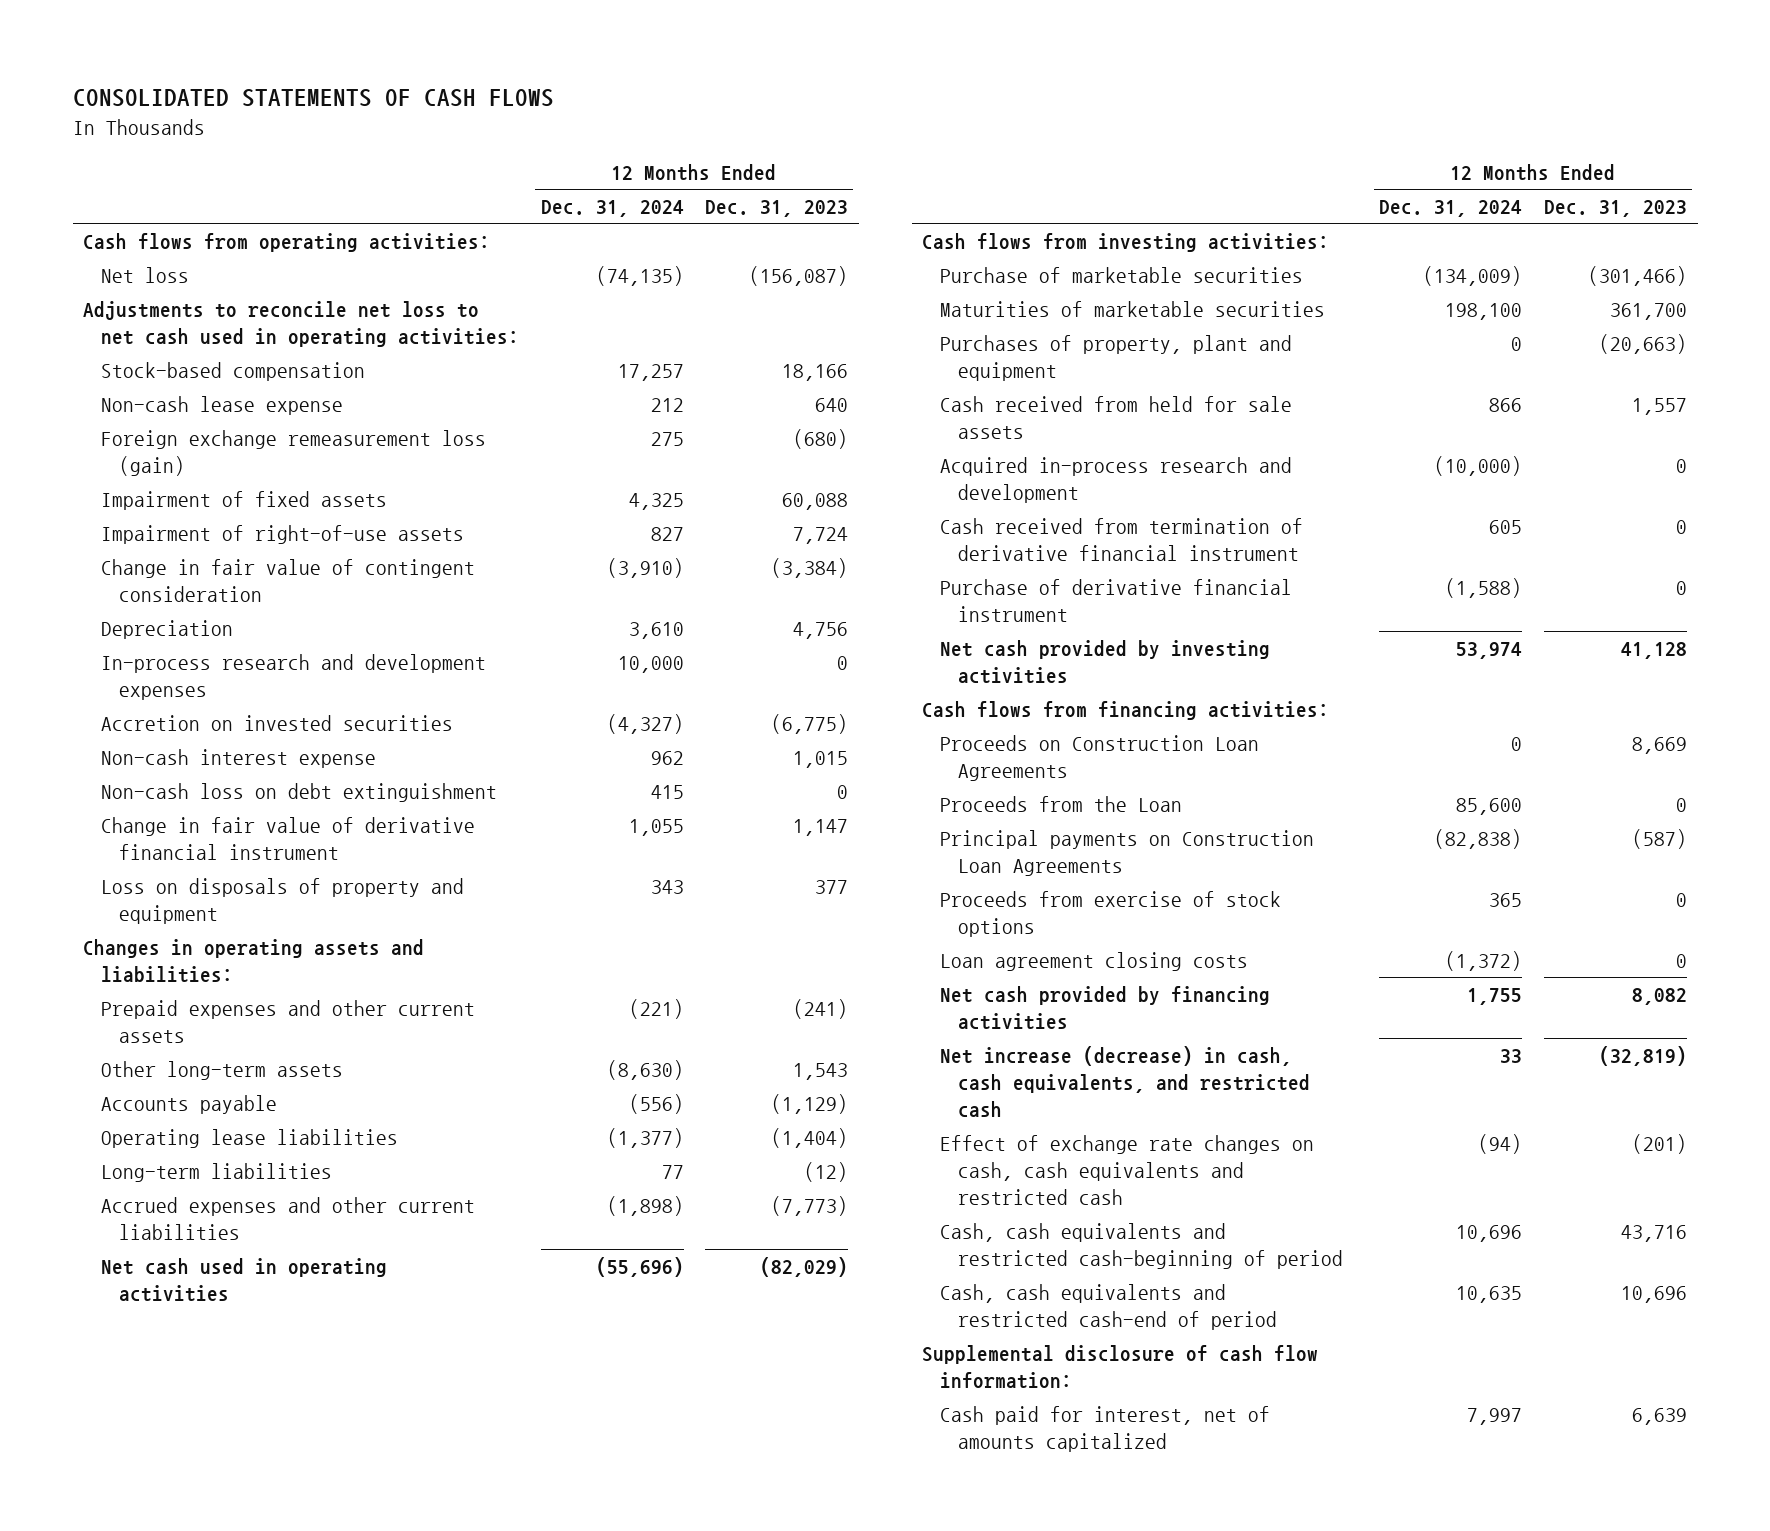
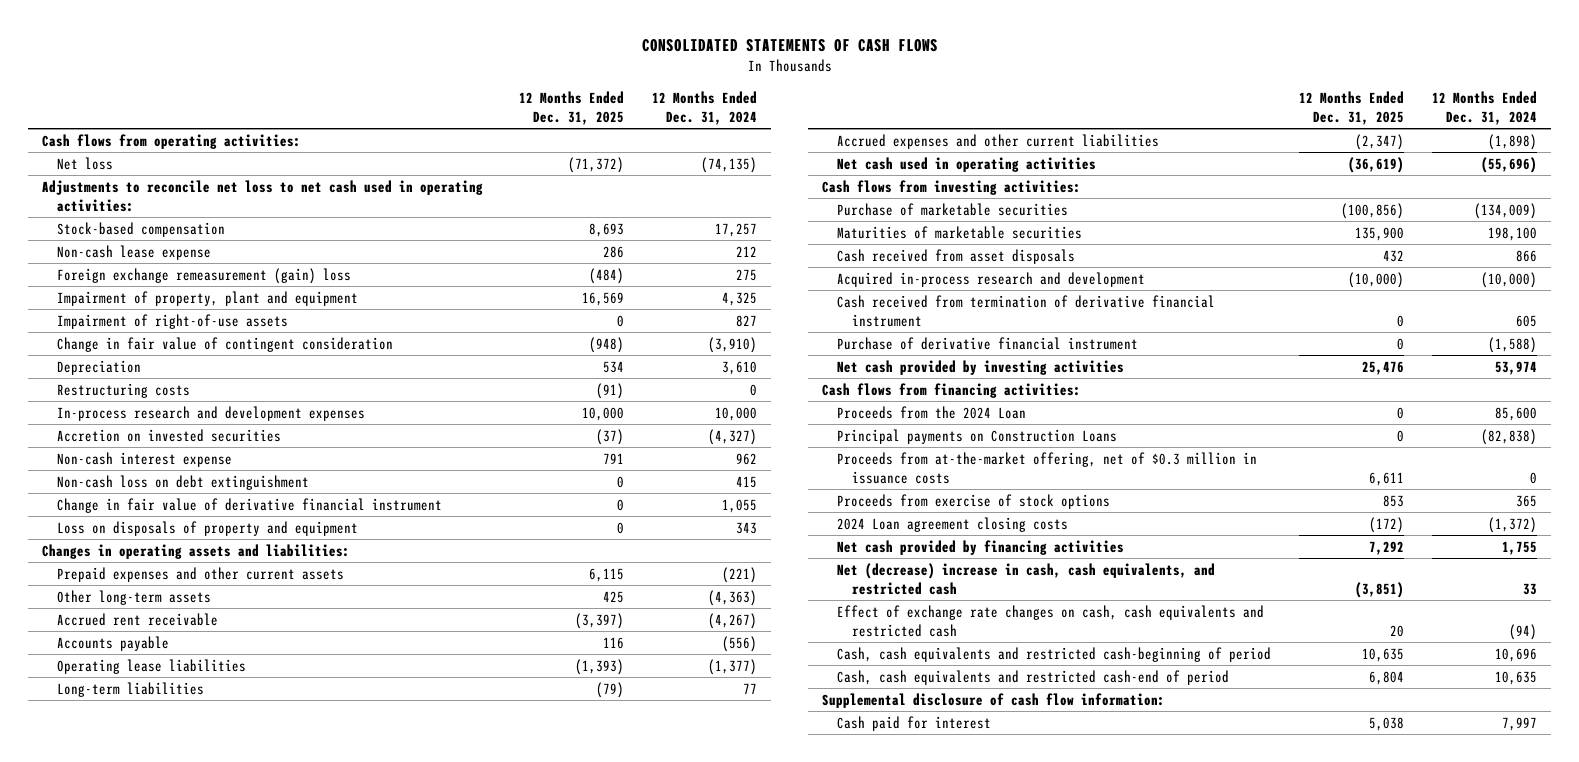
- | 12 Months Ended Dec. 31, 2024 | 12 Months Ended Dec. 31, 2023
+ | 12 Months Ended Dec. 31, 2025 | 12 Months Ended Dec. 31, 2024
- Foreign exchange remeasurement loss (gain) | 275 | (680)
- Impairment of fixed assets | 4,325 | 60,088
+ Foreign exchange remeasurement (gain) loss | (484) | 275
+ Impairment of property, plant and equipment | 16,569 | 4,325
+ Restructuring costs | (91) | 0
- Other long-term assets | (8,630) | 1,543
+ Other long-term assets | 425 | (4,363)
+ Accrued rent receivable | (3,397) | (4,267)
- Purchases of property, plant and equipment | 0 | (20,663)
- Cash received from held for sale assets | 866 | 1,557
+ Cash received from asset disposals | 432 | 866
- Proceeds on Construction Loan Agreements | 0 | 8,669
- Proceeds from the Loan | 85,600 | 0
- Principal payments on Construction Loan Agreements | (82,838) | (587)
+ Proceeds from the 2024 Loan | 0 | 85,600
+ Principal payments on Construction Loans | 0 | (82,838)
+ Proceeds from at-the-market offering, net of $0.3 million in issuance costs | 6,611 | 0
- Loan agreement closing costs | (1,372) | 0
+ 2024 Loan agreement closing costs | (172) | (1,372)
- Net increase (decrease) in cash, cash equivalents, and restricted cash | 33 | (32,819)
+ Net (decrease) increase in cash, cash equivalents, and restricted cash | (3,851) | 33
- Cash paid for interest, net of amounts capitalized | 7,997 | 6,639
+ Cash paid for interest | 5,038 | 7,997

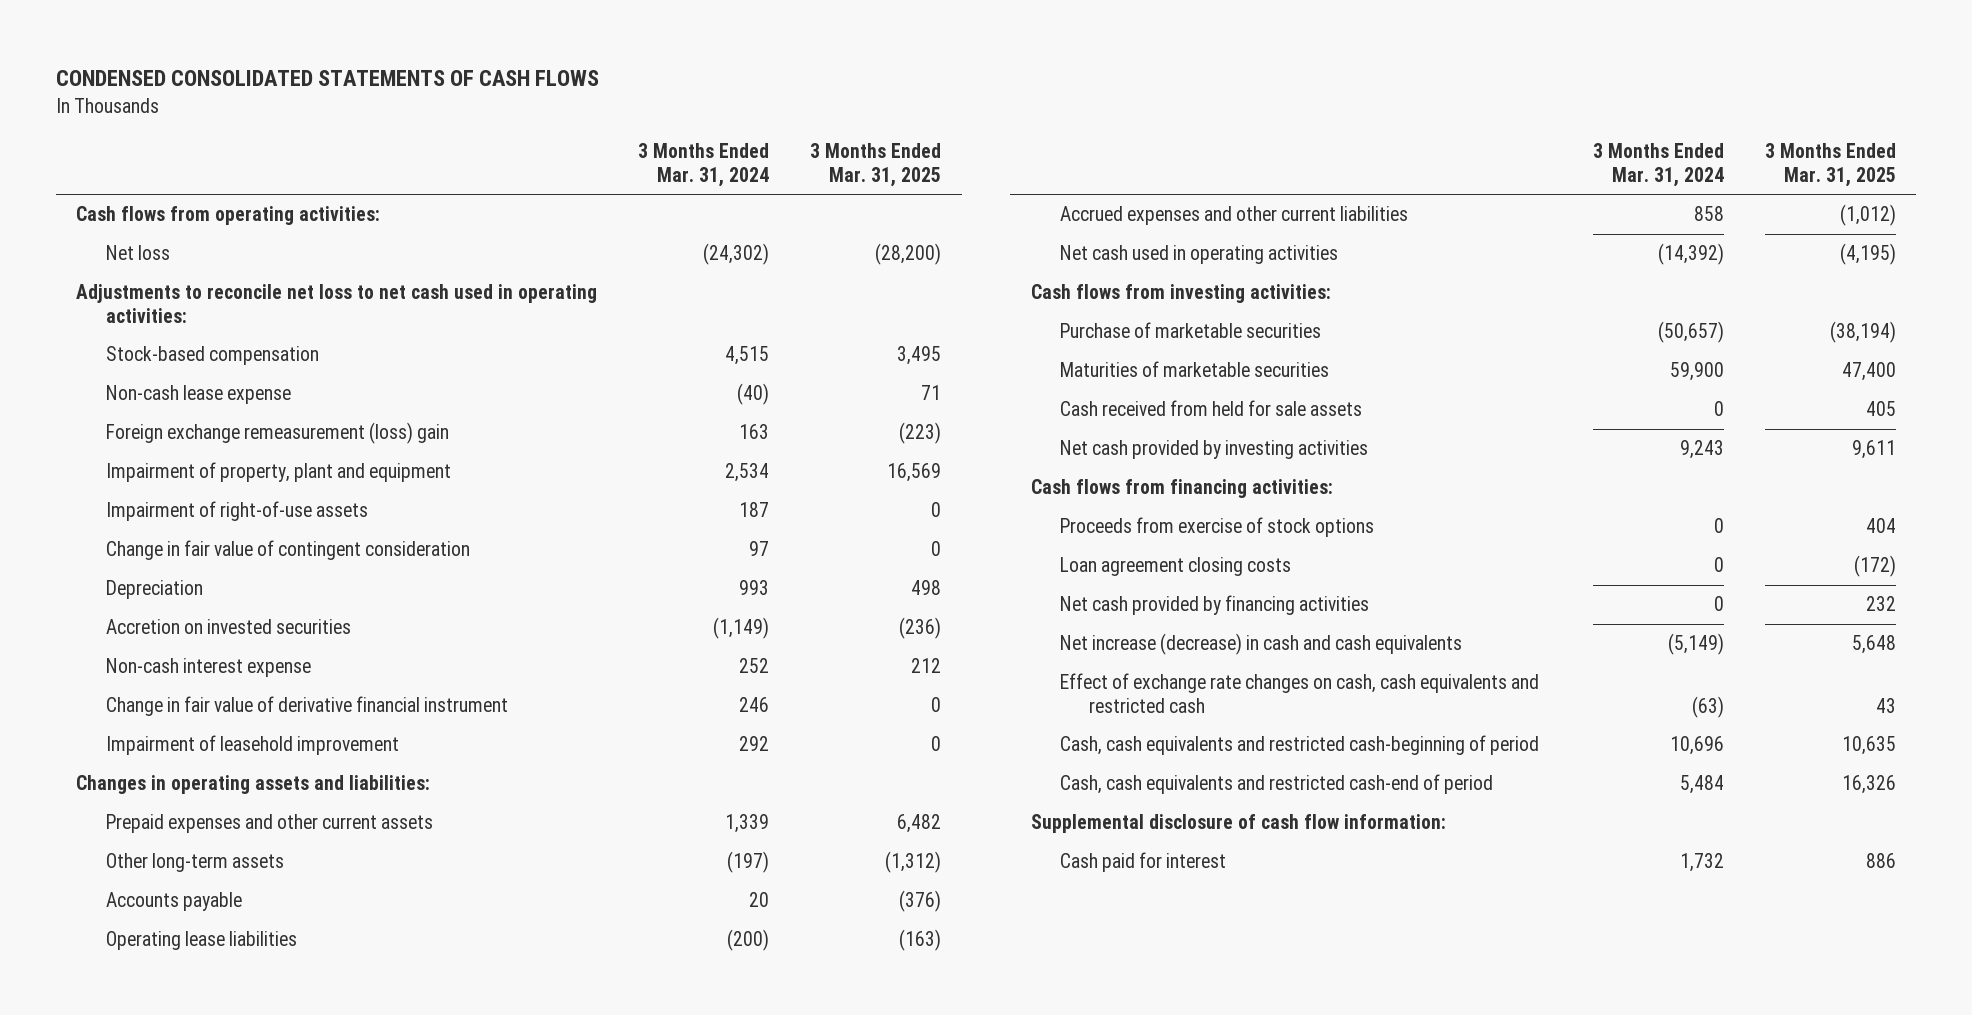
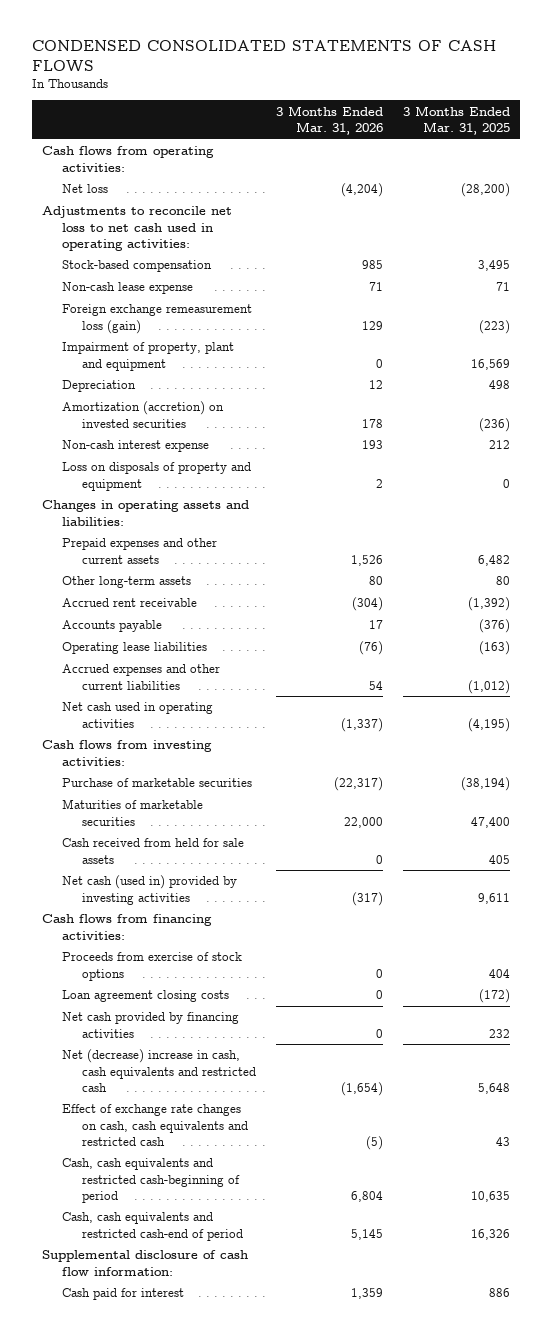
- | 3 Months Ended Mar. 31, 2024 | 3 Months Ended Mar. 31, 2025
+ | 3 Months Ended Mar. 31, 2026 | 3 Months Ended Mar. 31, 2025
- Foreign exchange remeasurement (loss) gain | 163 | (223)
+ Foreign exchange remeasurement loss (gain) | 129 | (223)
- Impairment of right-of-use assets | 187 | 0
- Change in fair value of contingent consideration | 97 | 0
- Accretion on invested securities | (1,149) | (236)
+ Amortization (accretion) on invested securities | 178 | (236)
- Change in fair value of derivative financial instrument | 246 | 0
- Impairment of leasehold improvement | 292 | 0
+ Loss on disposals of property and equipment | 2 | 0
- Other long-term assets | (197) | (1,312)
+ Other long-term assets | 80 | 80
+ Accrued rent receivable | (304) | (1,392)
- Net cash provided by investing activities | 9,243 | 9,611
+ Net cash (used in) provided by investing activities | (317) | 9,611
- Net increase (decrease) in cash and cash equivalents | (5,149) | 5,648
+ Net (decrease) increase in cash, cash equivalents and restricted cash | (1,654) | 5,648

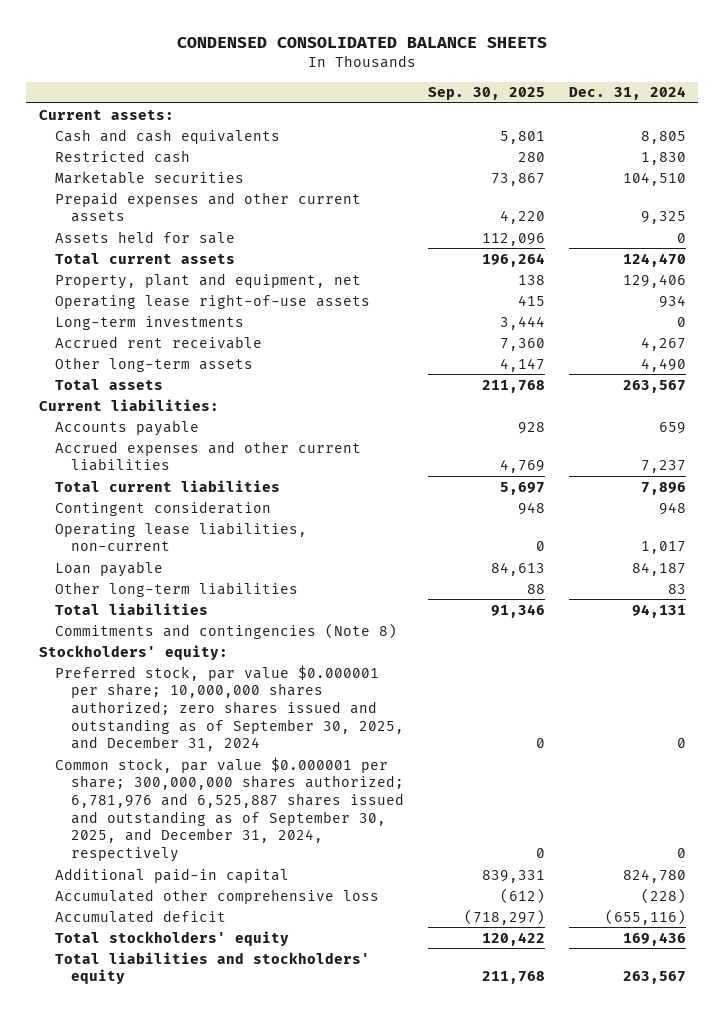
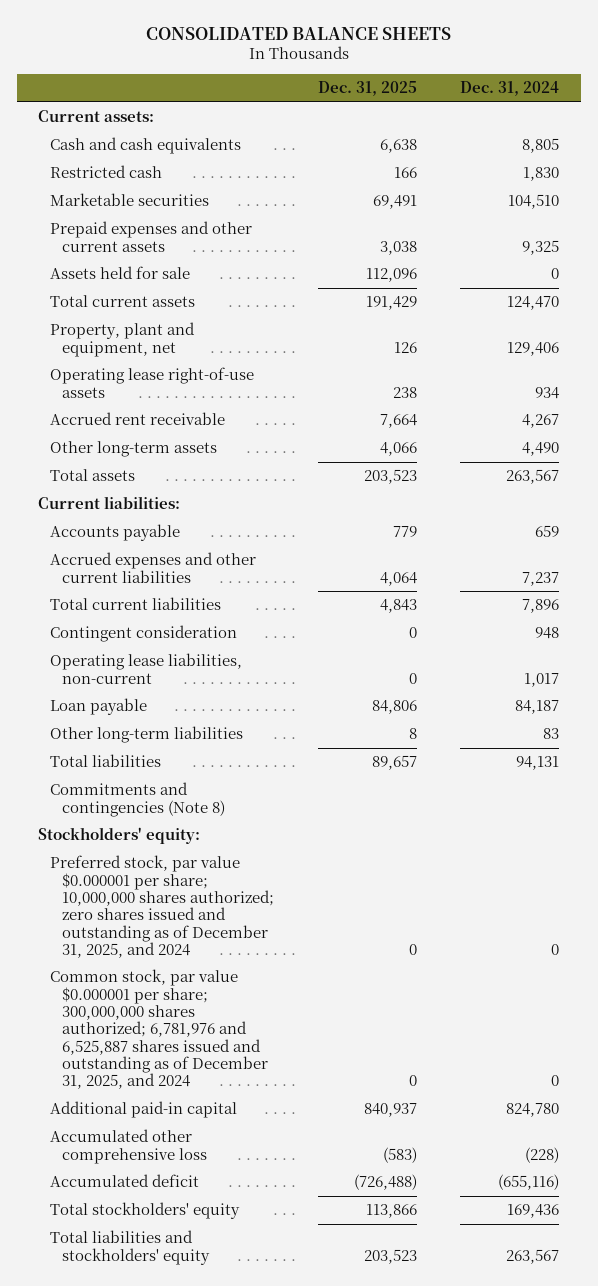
- CONDENSED CONSOLIDATED BALANCE SHEETS
+ CONSOLIDATED BALANCE SHEETS
- | Sep. 30, 2025 | Dec. 31, 2024
+ | Dec. 31, 2025 | Dec. 31, 2024
- Long-term investments | 3,444 | 0
- Preferred stock, par value $0.000001 per share; 10,000,000 shares authorized; zero shares issued and outstanding as of September 30, 2025, and December 31, 2024 | 0 | 0
- Common stock, par value $0.000001 per share; 300,000,000 shares authorized; 6,781,976 and 6,525,887 shares issued and outstanding as of September 30, 2025, and December 31, 2024, respectively | 0 | 0
+ Preferred stock, par value $0.000001 per share; 10,000,000 shares authorized; zero shares issued and outstanding as of December 31, 2025, and 2024 | 0 | 0
+ Common stock, par value $0.000001 per share; 300,000,000 shares authorized; 6,781,976 and 6,525,887 shares issued and outstanding as of December 31, 2025, and 2024 | 0 | 0

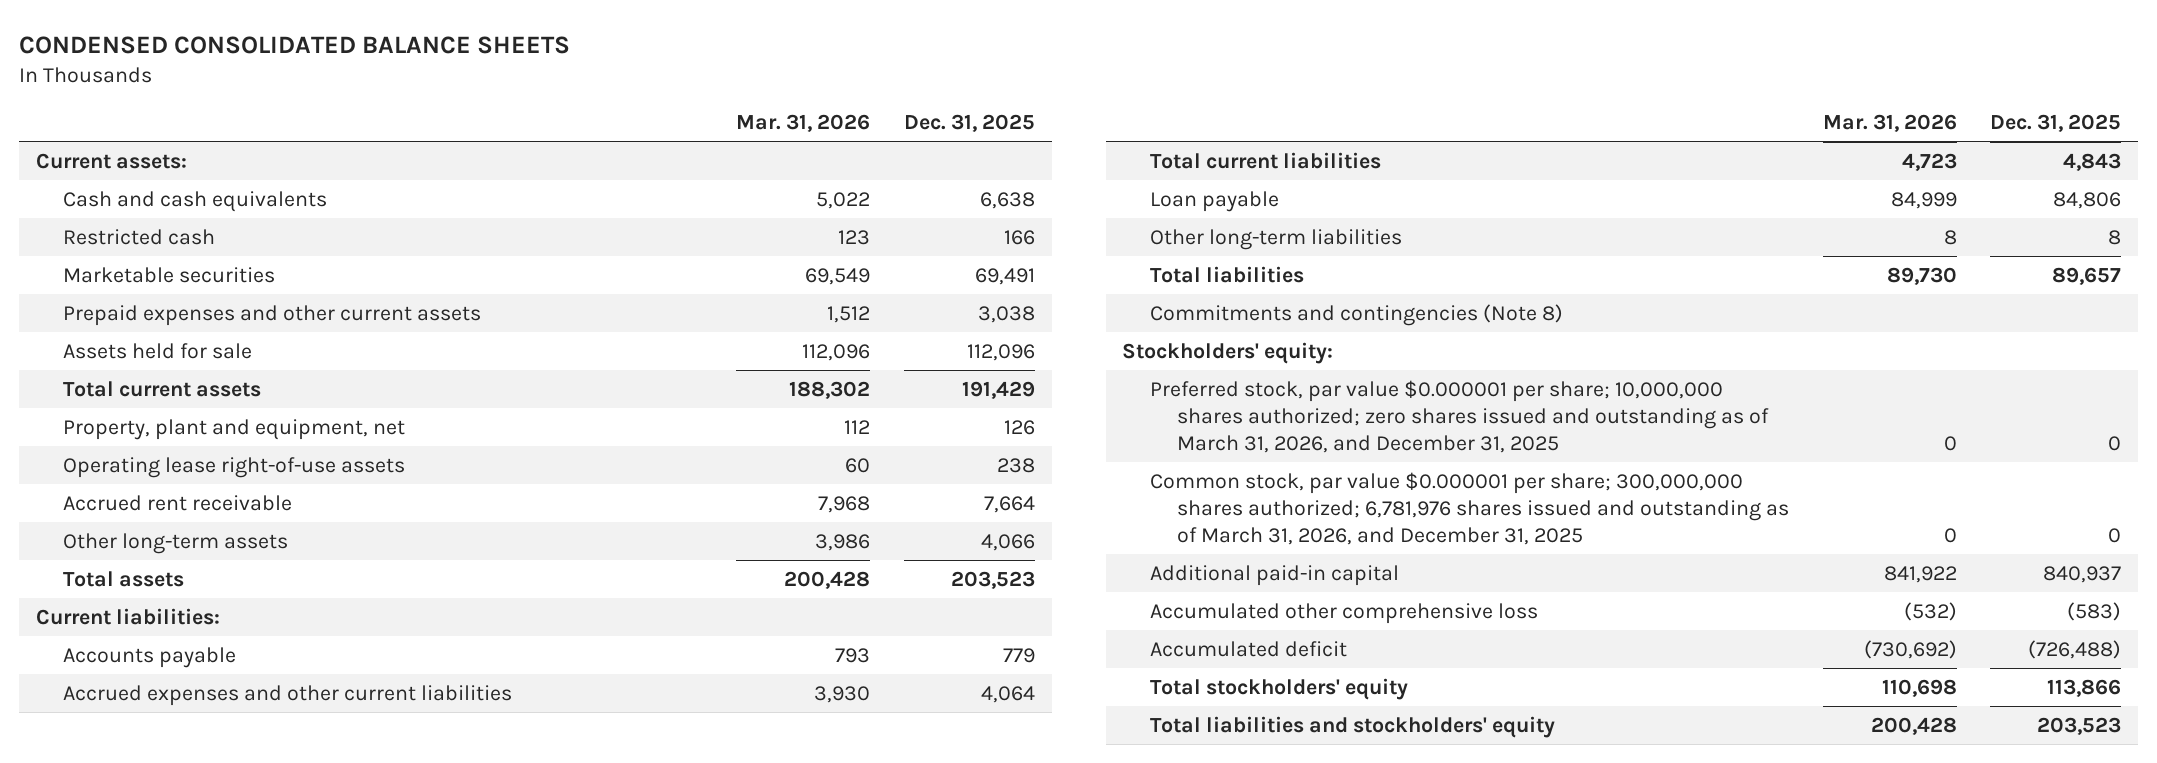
- CONSOLIDATED BALANCE SHEETS
+ CONDENSED CONSOLIDATED BALANCE SHEETS
- | Dec. 31, 2025 | Dec. 31, 2024
+ | Mar. 31, 2026 | Dec. 31, 2025
- Contingent consideration | 0 | 948
- Operating lease liabilities, non-current | 0 | 1,017
- Preferred stock, par value $0.000001 per share; 10,000,000 shares authorized; zero shares issued and outstanding as of December 31, 2025, and 2024 | 0 | 0
- Common stock, par value $0.000001 per share; 300,000,000 shares authorized; 6,781,976 and 6,525,887 shares issued and outstanding as of December 31, 2025, and 2024 | 0 | 0
+ Preferred stock, par value $0.000001 per share; 10,000,000 shares authorized; zero shares issued and outstanding as of March 31, 2026, and December 31, 2025 | 0 | 0
+ Common stock, par value $0.000001 per share; 300,000,000 shares authorized; 6,781,976 shares issued and outstanding as of March 31, 2026, and December 31, 2025 | 0 | 0

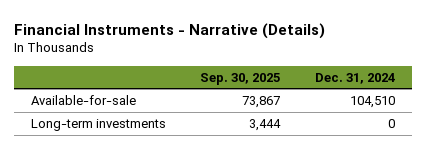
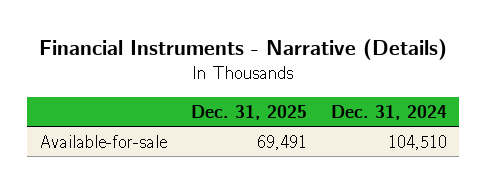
- | Sep. 30, 2025 | Dec. 31, 2024
+ | Dec. 31, 2025 | Dec. 31, 2024
- Long-term investments | 3,444 | 0

